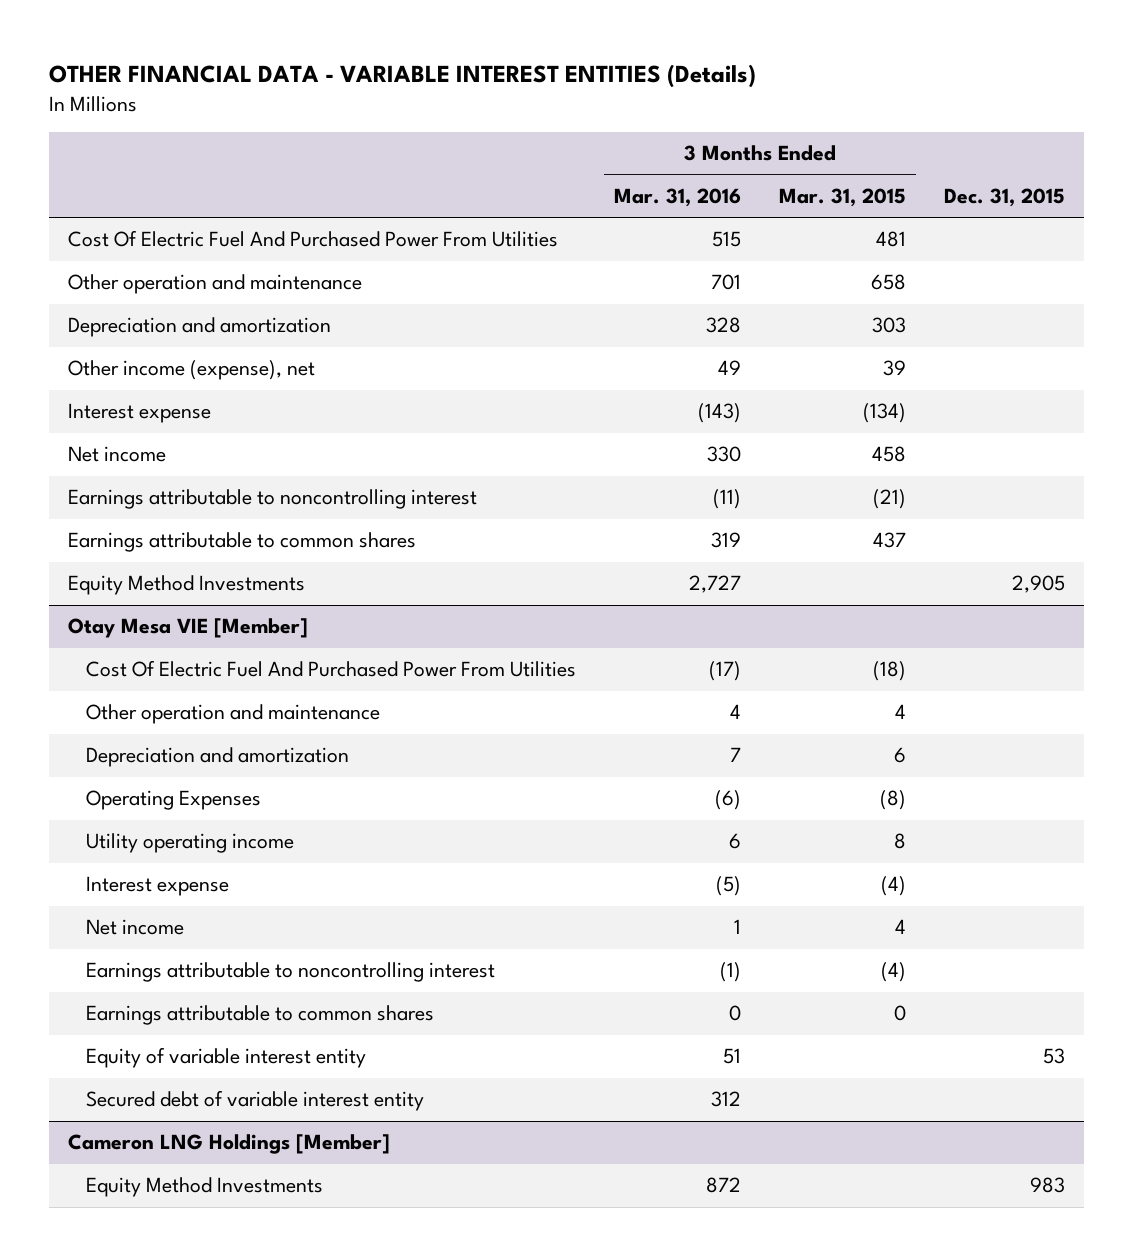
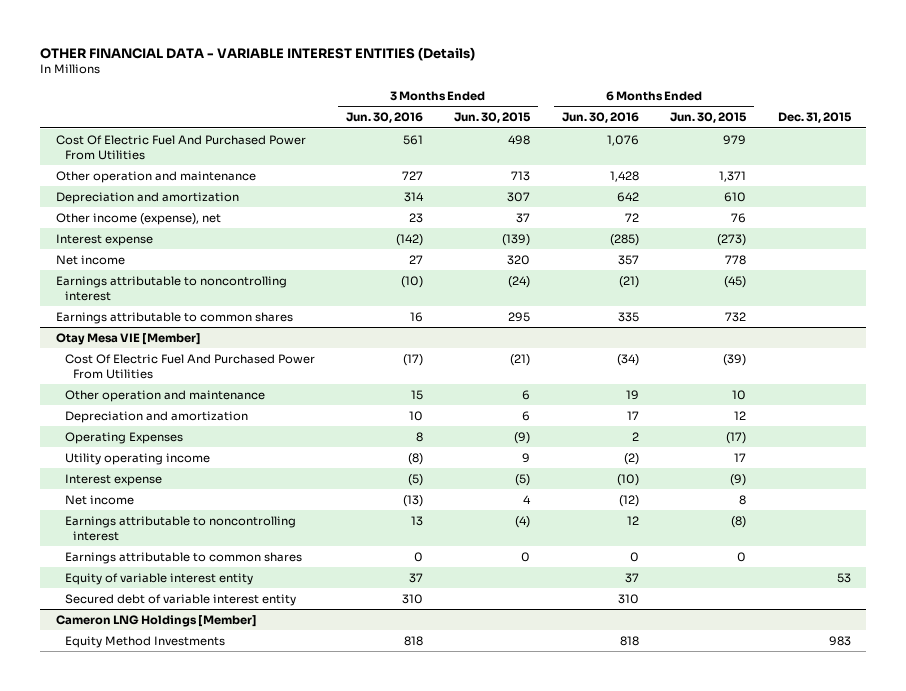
- | 3 Months Ended Mar. 31, 2016 | 3 Months Ended Mar. 31, 2015 | Dec. 31, 2015
+ | 3 Months Ended Jun. 30, 2016 | 3 Months Ended Jun. 30, 2015 | 6 Months Ended Jun. 30, 2016 | 6 Months Ended Jun. 30, 2015 | Dec. 31, 2015
- Equity Method Investments | 2,727 | | 2,905

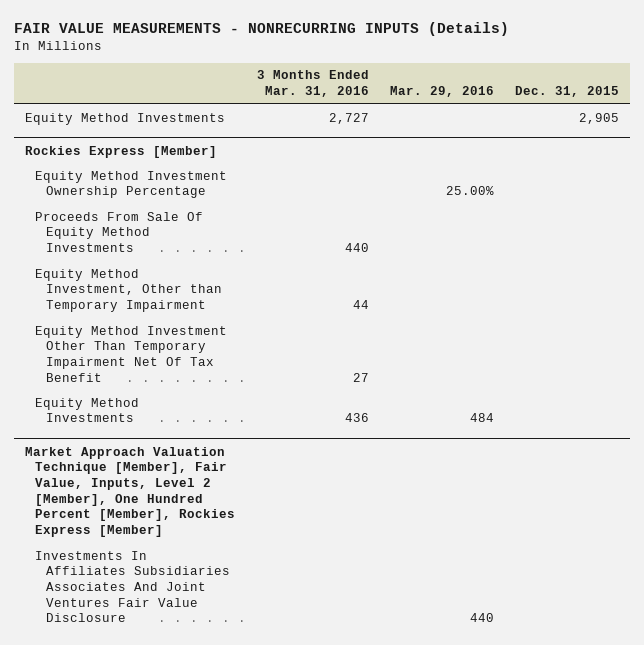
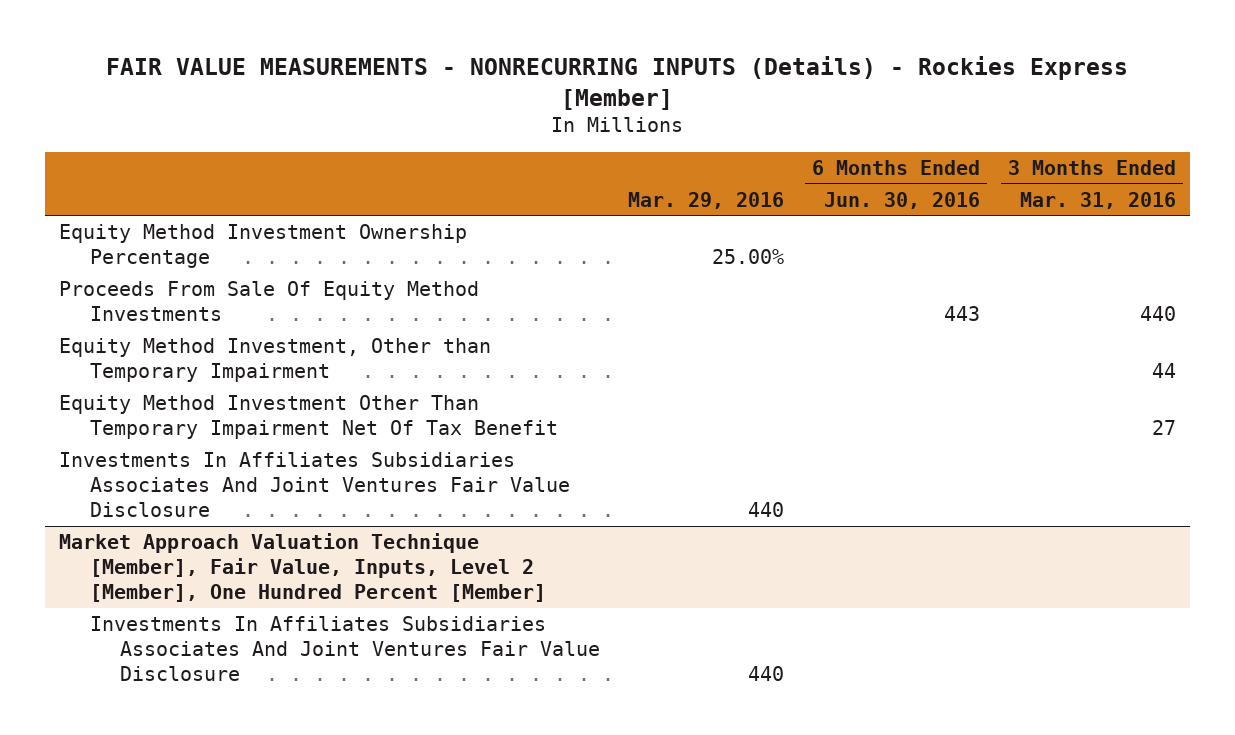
- FAIR VALUE MEASUREMENTS - NONRECURRING INPUTS (Details)
+ FAIR VALUE MEASUREMENTS - NONRECURRING INPUTS (Details) - Rockies Express [Member]
- | 3 Months Ended Mar. 31, 2016 | Mar. 29, 2016 | Dec. 31, 2015
+ | Mar. 29, 2016 | 6 Months Ended Jun. 30, 2016 | 3 Months Ended Mar. 31, 2016
- Equity Method Investments | 2,727 | | 2,905
- Rockies Express [Member]
- Equity Method Investment Ownership Percentage | | 25.00% |
- Proceeds From Sale Of Equity Method Investments | 440 | |
- Equity Method Investment, Other than Temporary Impairment | 44 | |
- Equity Method Investment Other Than Temporary Impairment Net Of Tax Benefit | 27 | |
- Equity Method Investments | 436 | 484 |
- Market Approach Valuation Technique [Member], Fair Value, Inputs, Level 2 [Member], One Hundred Percent [Member], Rockies Express [Member]
+ Equity Method Investment Ownership Percentage | 25.00% | |
+ Proceeds From Sale Of Equity Method Investments | | 443 | 440
+ Equity Method Investment, Other than Temporary Impairment | | | 44
+ Equity Method Investment Other Than Temporary Impairment Net Of Tax Benefit | | | 27
+ Investments In Affiliates Subsidiaries Associates And Joint Ventures Fair Value Disclosure | 440 | |
+ Market Approach Valuation Technique [Member], Fair Value, Inputs, Level 2 [Member], One Hundred Percent [Member]

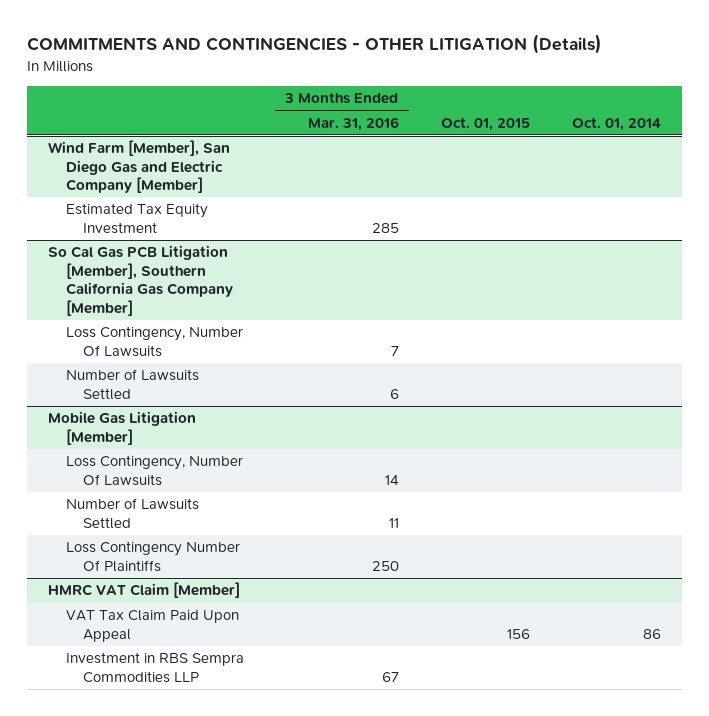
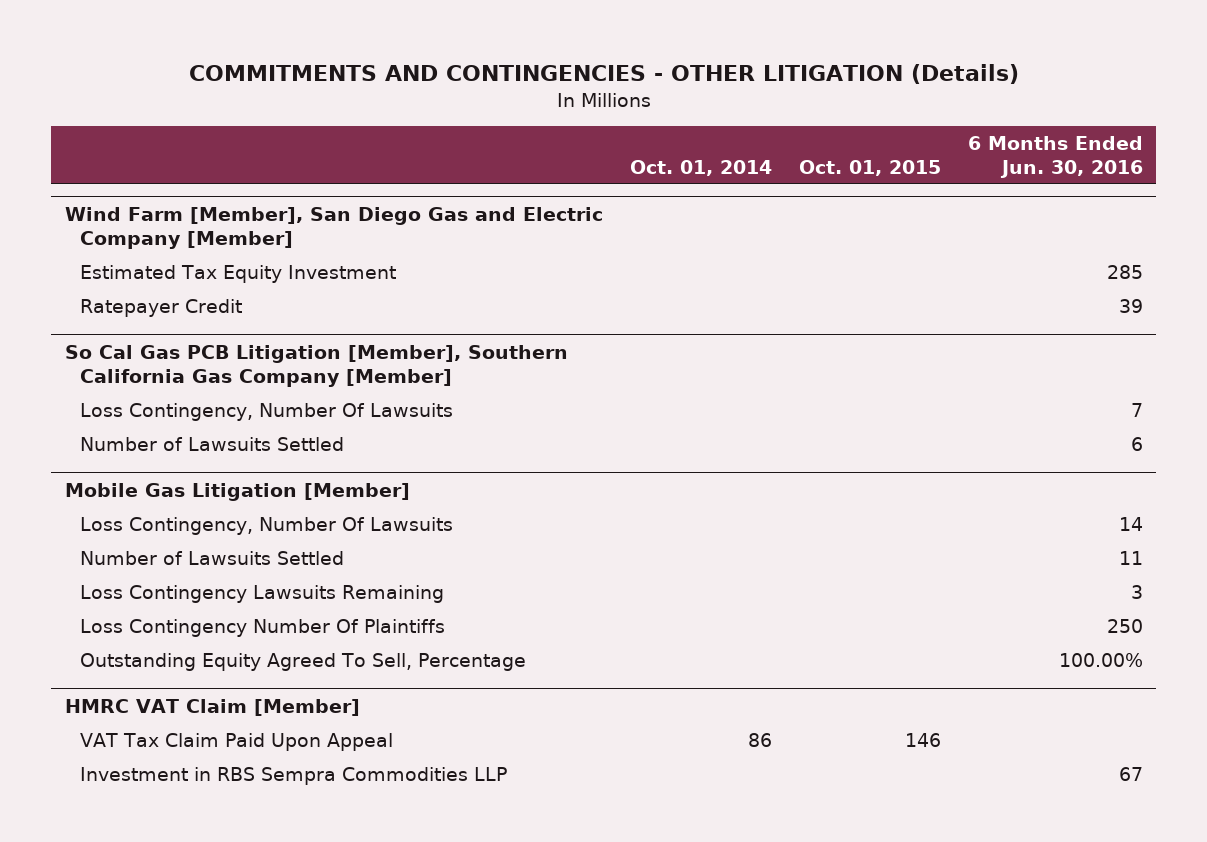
- | 3 Months Ended Mar. 31, 2016 | Oct. 01, 2015 | Oct. 01, 2014
+ | Oct. 01, 2014 | Oct. 01, 2015 | 6 Months Ended Jun. 30, 2016
@ Wind Farm [Member], San Diego Gas and Electric Company [Member]
+ Ratepayer Credit | | | 39
@ Mobile Gas Litigation [Member]
+ Loss Contingency Lawsuits Remaining | | | 3
+ Outstanding Equity Agreed To Sell, Percentage | | | 100.00%
@ HMRC VAT Claim [Member]
- VAT Tax Claim Paid Upon Appeal | | 156 | 86
+ VAT Tax Claim Paid Upon Appeal | 86 | 146 |

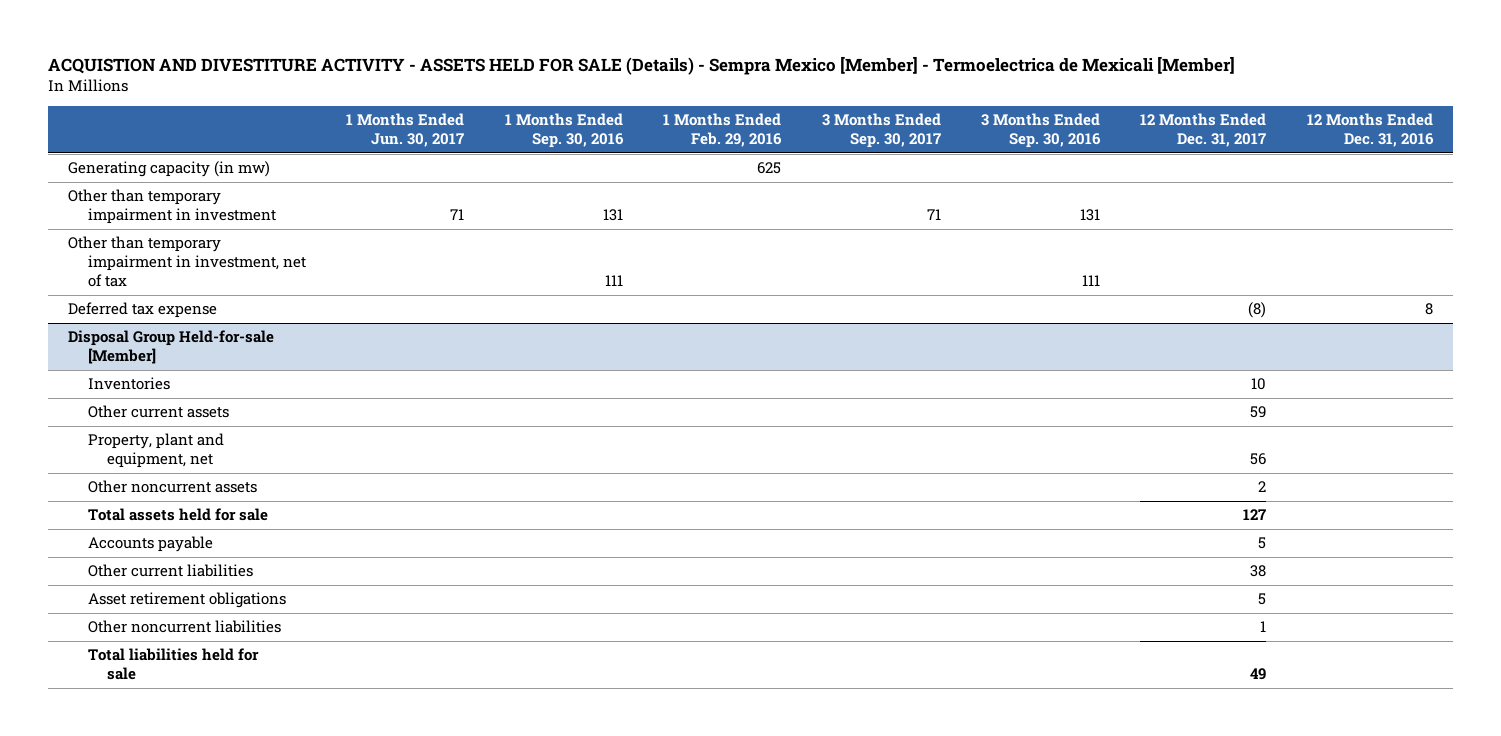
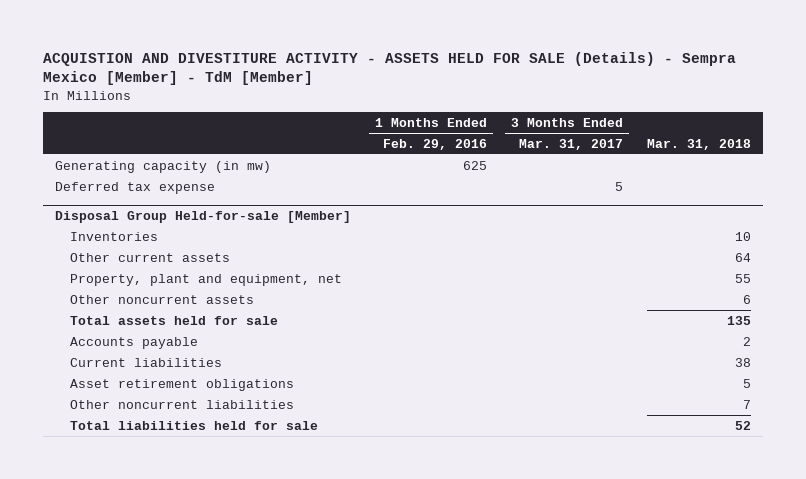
- ACQUISTION AND DIVESTITURE ACTIVITY - ASSETS HELD FOR SALE (Details) - Sempra Mexico [Member] - Termoelectrica de Mexicali [Member]
+ ACQUISTION AND DIVESTITURE ACTIVITY - ASSETS HELD FOR SALE (Details) - Sempra Mexico [Member] - TdM [Member]
- | 1 Months Ended Jun. 30, 2017 | 1 Months Ended Sep. 30, 2016 | 1 Months Ended Feb. 29, 2016 | 3 Months Ended Sep. 30, 2017 | 3 Months Ended Sep. 30, 2016 | 12 Months Ended Dec. 31, 2017 | 12 Months Ended Dec. 31, 2016
+ | 1 Months Ended Feb. 29, 2016 | 3 Months Ended Mar. 31, 2017 | Mar. 31, 2018
- Other than temporary impairment in investment | 71 | 131 | | 71 | 131 | |
- Other than temporary impairment in investment, net of tax | | 111 | | | 111 | |
@ Disposal Group Held-for-sale [Member]
- Other current liabilities | | | | | | 38 |
+ Current liabilities | | | 38

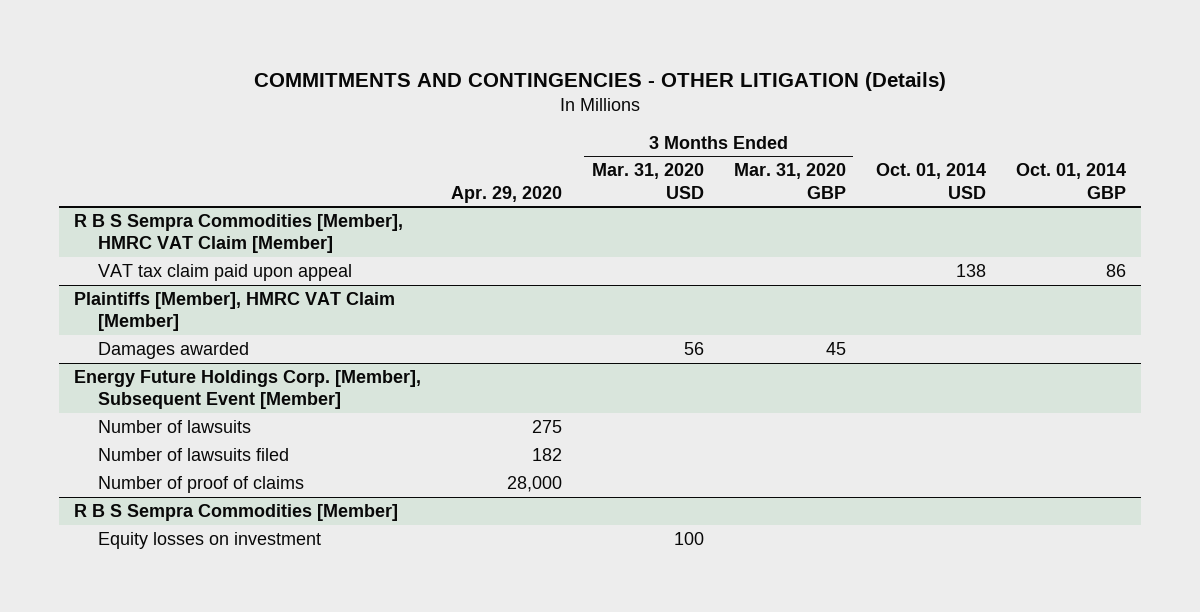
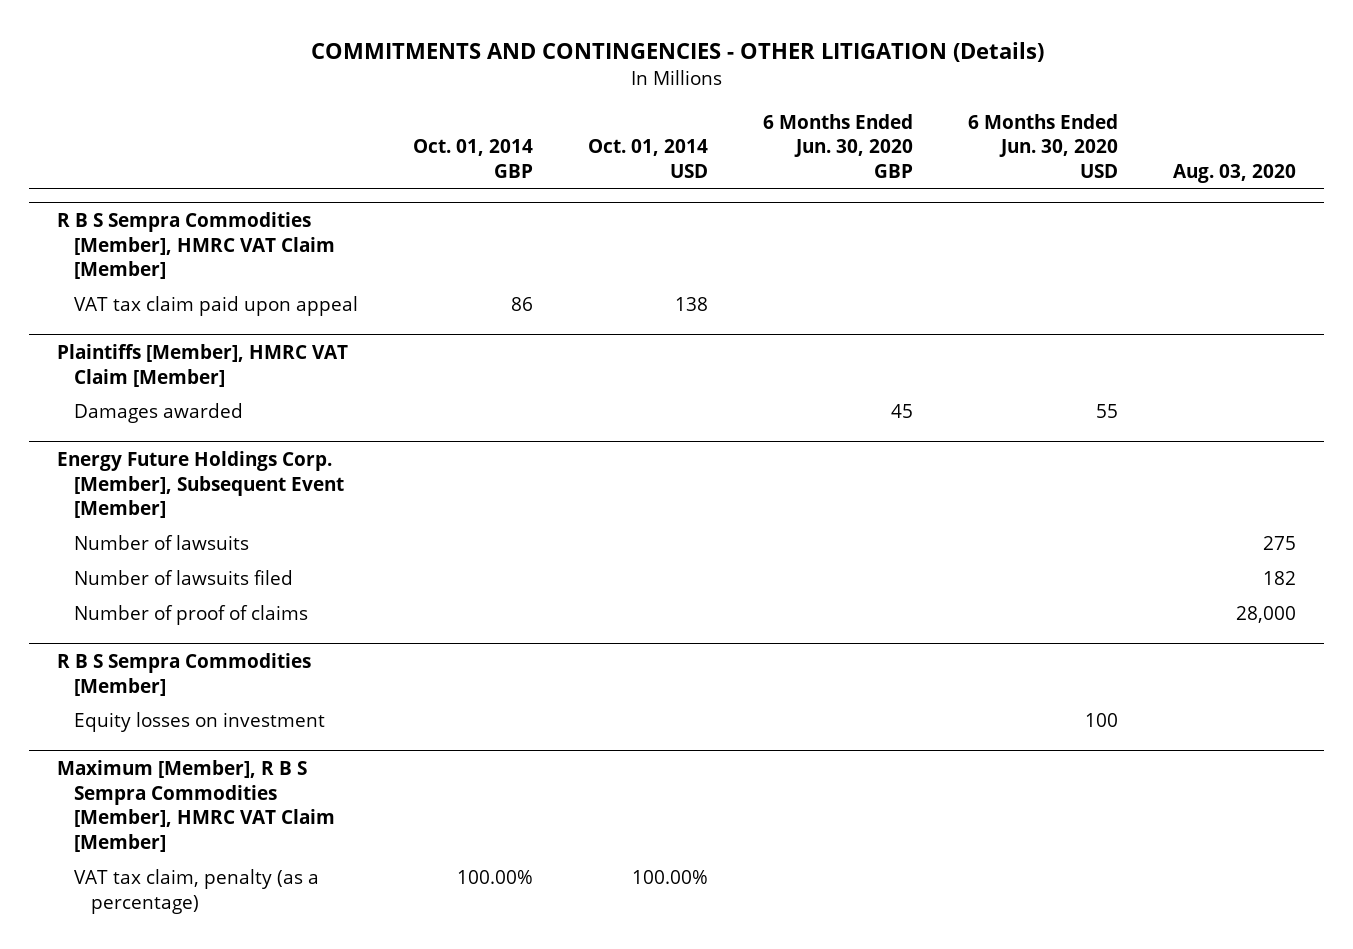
- | Apr. 29, 2020 | 3 Months Ended Mar. 31, 2020 USD | 3 Months Ended Mar. 31, 2020 GBP | Oct. 01, 2014 USD | Oct. 01, 2014 GBP
+ | Oct. 01, 2014 GBP | Oct. 01, 2014 USD | 6 Months Ended Jun. 30, 2020 GBP | 6 Months Ended Jun. 30, 2020 USD | Aug. 03, 2020
+ Maximum [Member], R B S Sempra Commodities [Member], HMRC VAT Claim [Member]
+ VAT tax claim, penalty (as a percentage) | 100.00% | 100.00% | | |

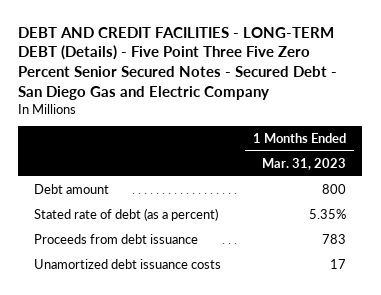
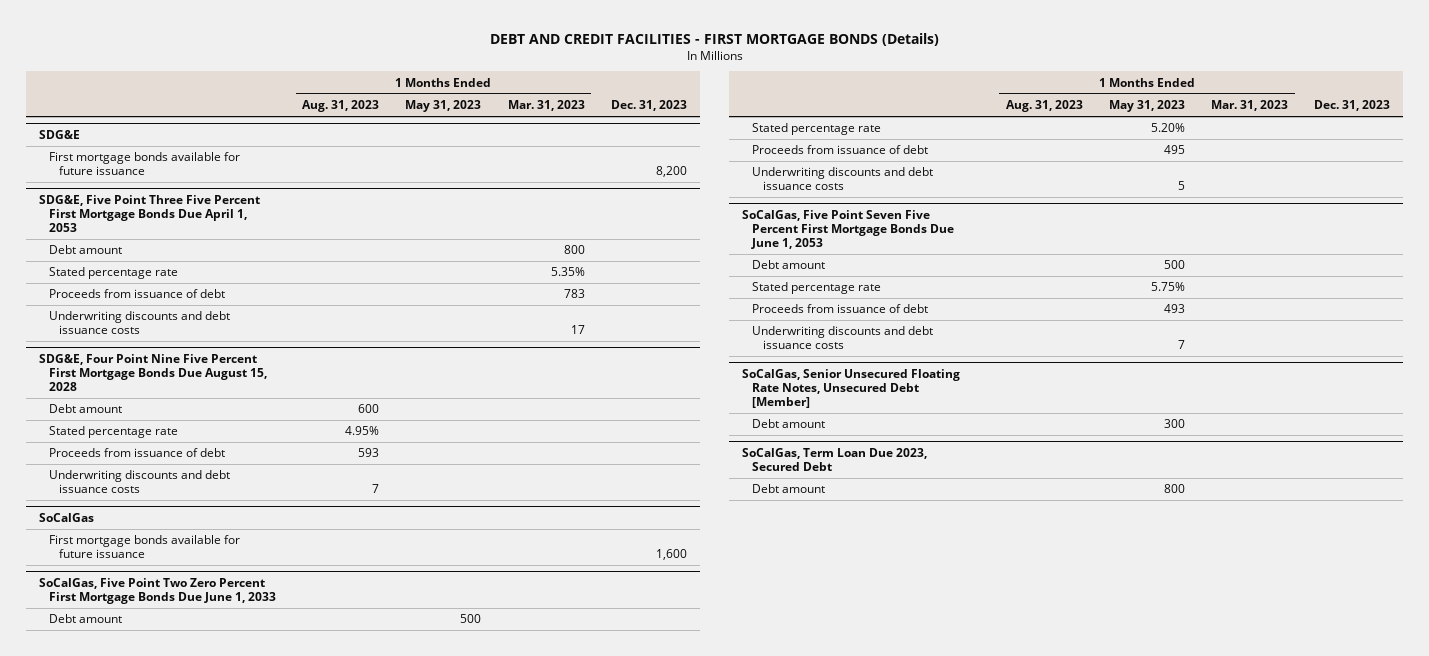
- DEBT AND CREDIT FACILITIES - LONG-TERM DEBT (Details) - Five Point Three Five Zero Percent Senior Secured Notes - Secured Debt - San Diego Gas and Electric Company
+ DEBT AND CREDIT FACILITIES - FIRST MORTGAGE BONDS (Details)
- | 1 Months Ended Mar. 31, 2023
+ | 1 Months Ended Aug. 31, 2023 | 1 Months Ended May 31, 2023 | 1 Months Ended Mar. 31, 2023 | Dec. 31, 2023
+ SDG&E
+ First mortgage bonds available for future issuance | | | | 8,200
+ SDG&E, Five Point Three Five Percent First Mortgage Bonds Due April 1, 2053
- Stated rate of debt (as a percent) | 5.35%
- Proceeds from debt issuance | 783
- Unamortized debt issuance costs | 17
+ Stated percentage rate | | | 5.35% |
+ Proceeds from issuance of debt | | | 783 |
+ Underwriting discounts and debt issuance costs | | | 17 |
+ SDG&E, Four Point Nine Five Percent First Mortgage Bonds Due August 15, 2028
+ Debt amount | 600 | | |
+ Stated percentage rate | 4.95% | | |
+ Proceeds from issuance of debt | 593 | | |
+ Underwriting discounts and debt issuance costs | 7 | | |
+ SoCalGas
+ First mortgage bonds available for future issuance | | | | 1,600
+ SoCalGas, Five Point Two Zero Percent First Mortgage Bonds Due June 1, 2033
+ Debt amount | | 500 | |
+ Stated percentage rate | | 5.20% | |
+ Proceeds from issuance of debt | | 495 | |
+ Underwriting discounts and debt issuance costs | | 5 | |
+ SoCalGas, Five Point Seven Five Percent First Mortgage Bonds Due June 1, 2053
+ Debt amount | | 500 | |
+ Stated percentage rate | | 5.75% | |
+ Proceeds from issuance of debt | | 493 | |
+ Underwriting discounts and debt issuance costs | | 7 | |
+ SoCalGas, Senior Unsecured Floating Rate Notes, Unsecured Debt [Member]
+ Debt amount | | 300 | |
+ SoCalGas, Term Loan Due 2023, Secured Debt
+ Debt amount | | 800 | |

